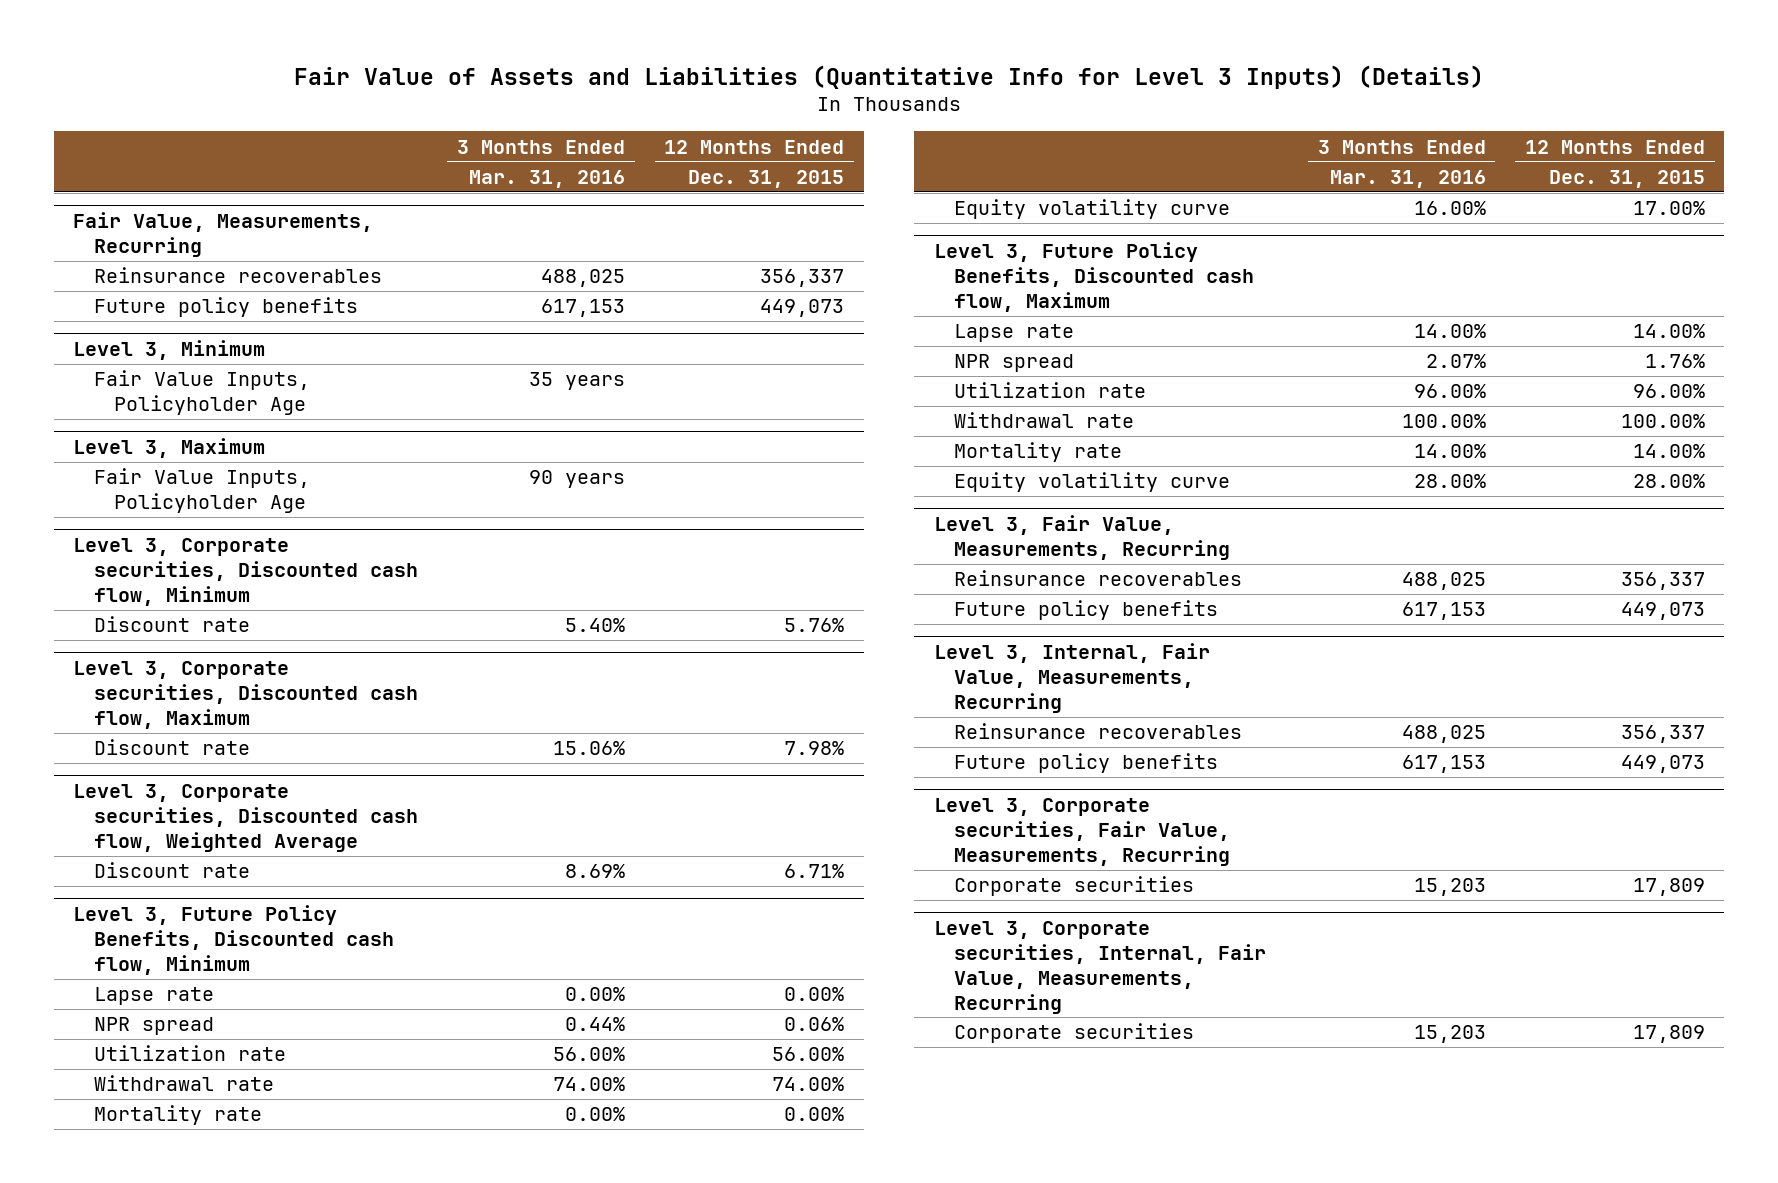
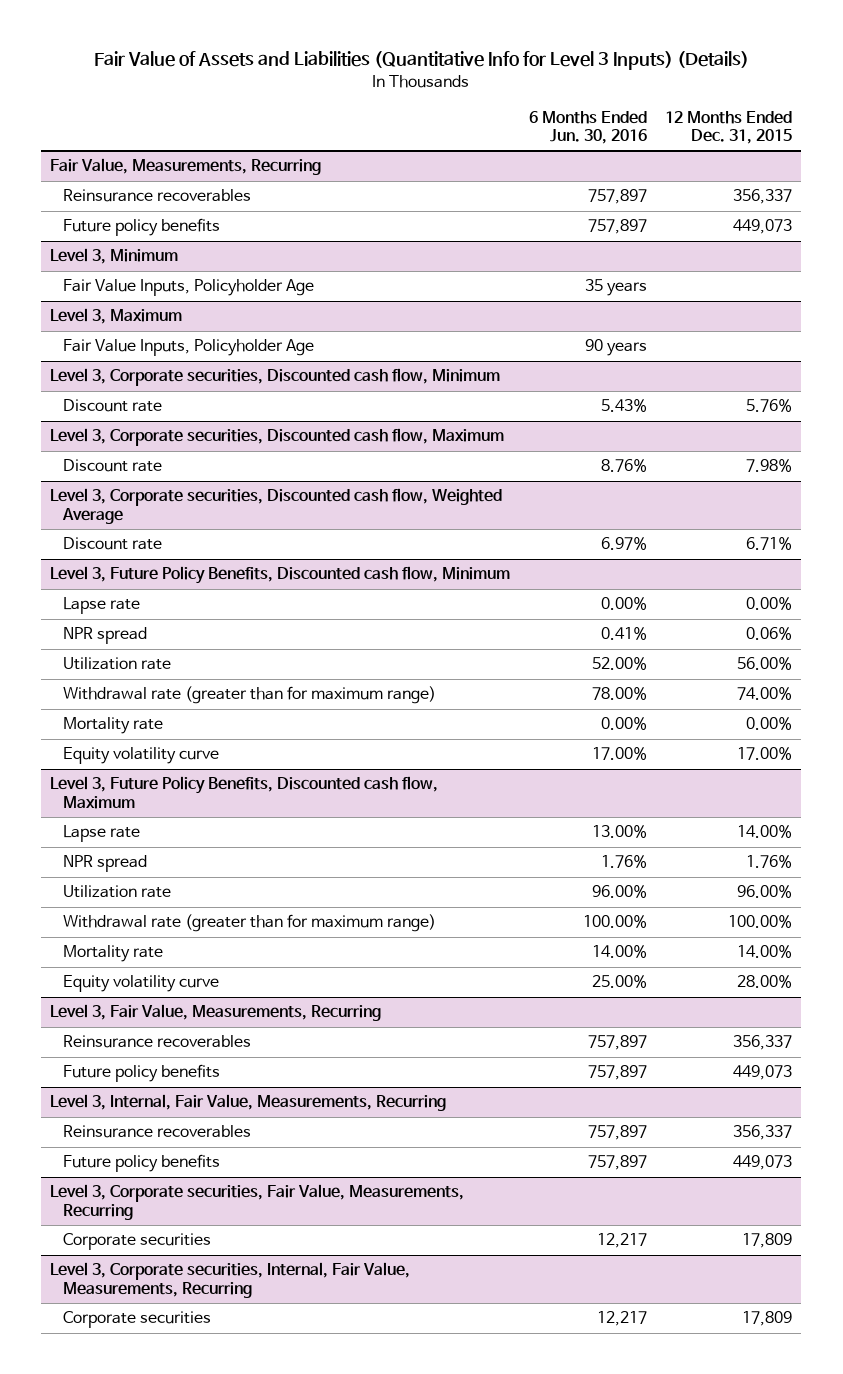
- | 3 Months Ended Mar. 31, 2016 | 12 Months Ended Dec. 31, 2015
+ | 6 Months Ended Jun. 30, 2016 | 12 Months Ended Dec. 31, 2015
@ Level 3, Future Policy Benefits, Discounted cash flow, Minimum
- Withdrawal rate | 74.00% | 74.00%
+ Withdrawal rate (greater than for maximum range) | 78.00% | 74.00%
@ Level 3, Future Policy Benefits, Discounted cash flow, Maximum
- Withdrawal rate | 100.00% | 100.00%
+ Withdrawal rate (greater than for maximum range) | 100.00% | 100.00%

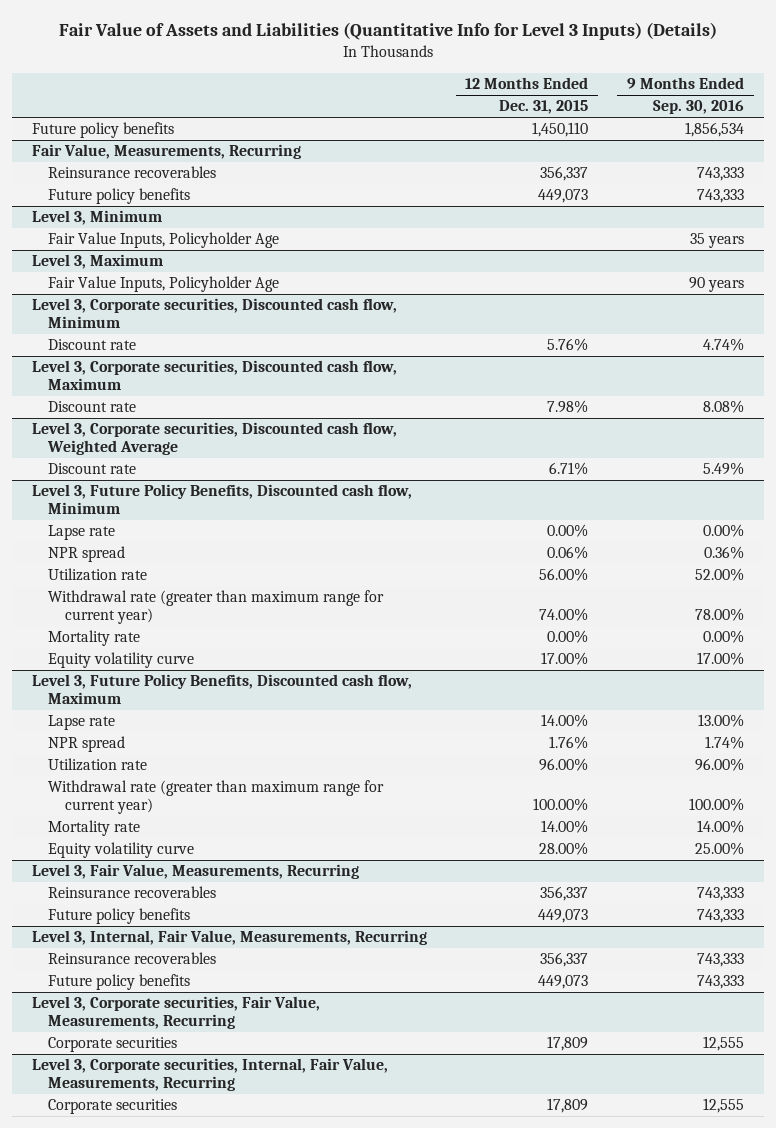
- | 6 Months Ended Jun. 30, 2016 | 12 Months Ended Dec. 31, 2015
+ | 12 Months Ended Dec. 31, 2015 | 9 Months Ended Sep. 30, 2016
+ Future policy benefits | 1,450,110 | 1,856,534
@ Level 3, Future Policy Benefits, Discounted cash flow, Minimum
- Withdrawal rate (greater than for maximum range) | 78.00% | 74.00%
+ Withdrawal rate (greater than maximum range for current year) | 74.00% | 78.00%
@ Level 3, Future Policy Benefits, Discounted cash flow, Maximum
- Withdrawal rate (greater than for maximum range) | 100.00% | 100.00%
+ Withdrawal rate (greater than maximum range for current year) | 100.00% | 100.00%

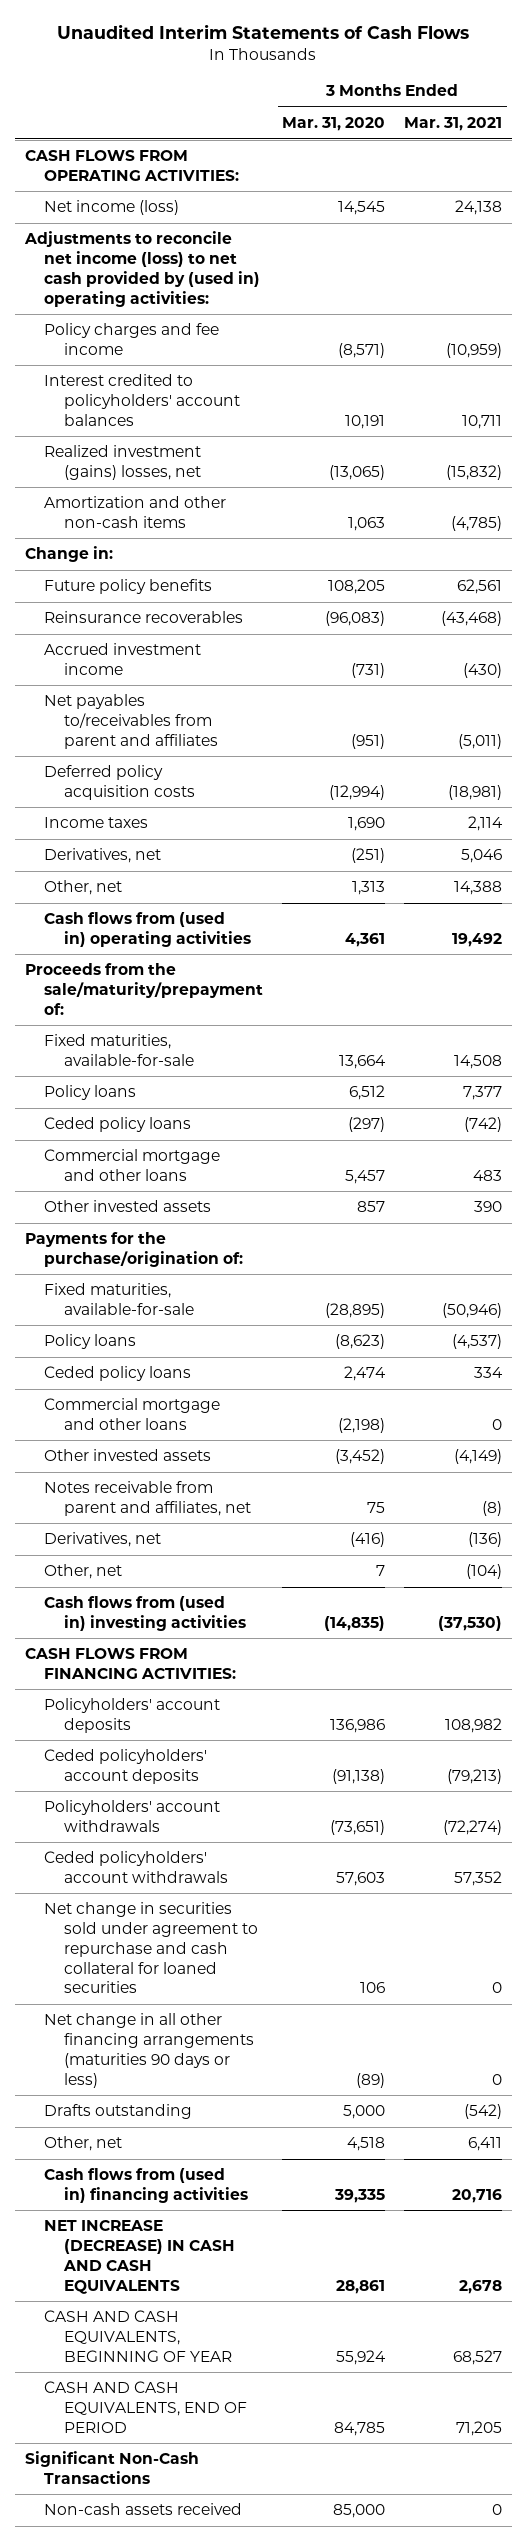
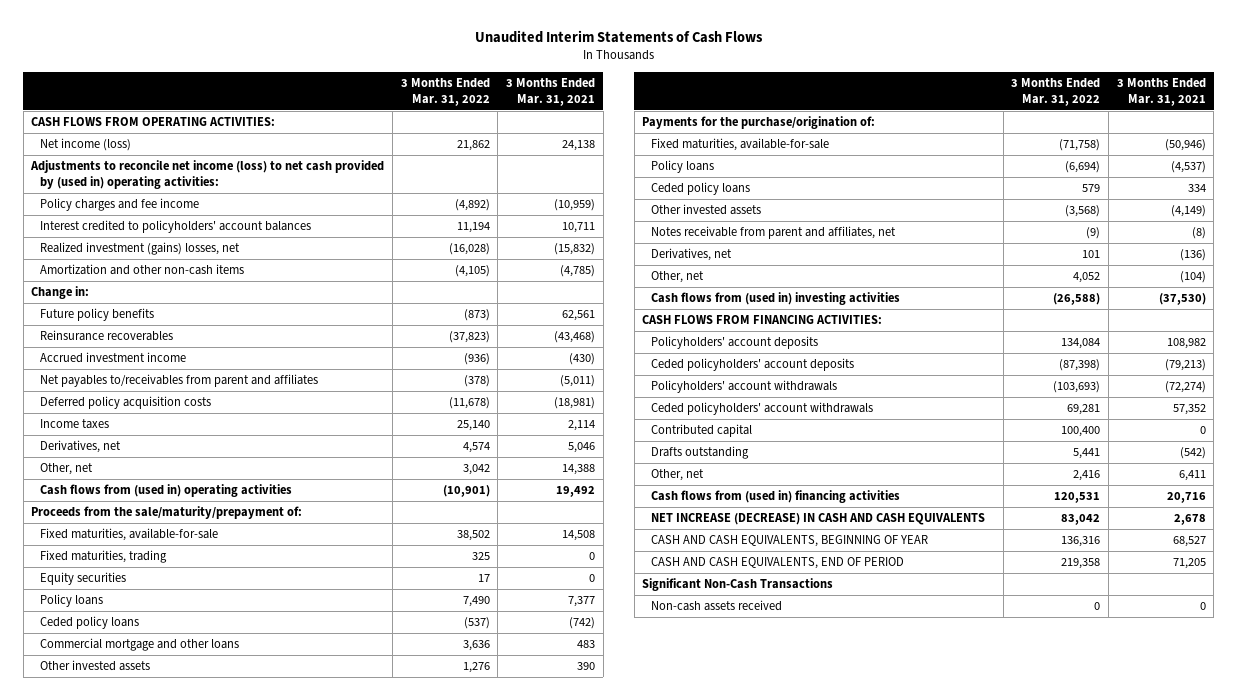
- | 3 Months Ended Mar. 31, 2020 | 3 Months Ended Mar. 31, 2021
+ | 3 Months Ended Mar. 31, 2022 | 3 Months Ended Mar. 31, 2021
+ Fixed maturities, trading | 325 | 0
+ Equity securities | 17 | 0
- Commercial mortgage and other loans | (2,198) | 0
- Net change in securities sold under agreement to repurchase and cash collateral for loaned securities | 106 | 0
- Net change in all other financing arrangements (maturities 90 days or less) | (89) | 0
+ Contributed capital | 100,400 | 0

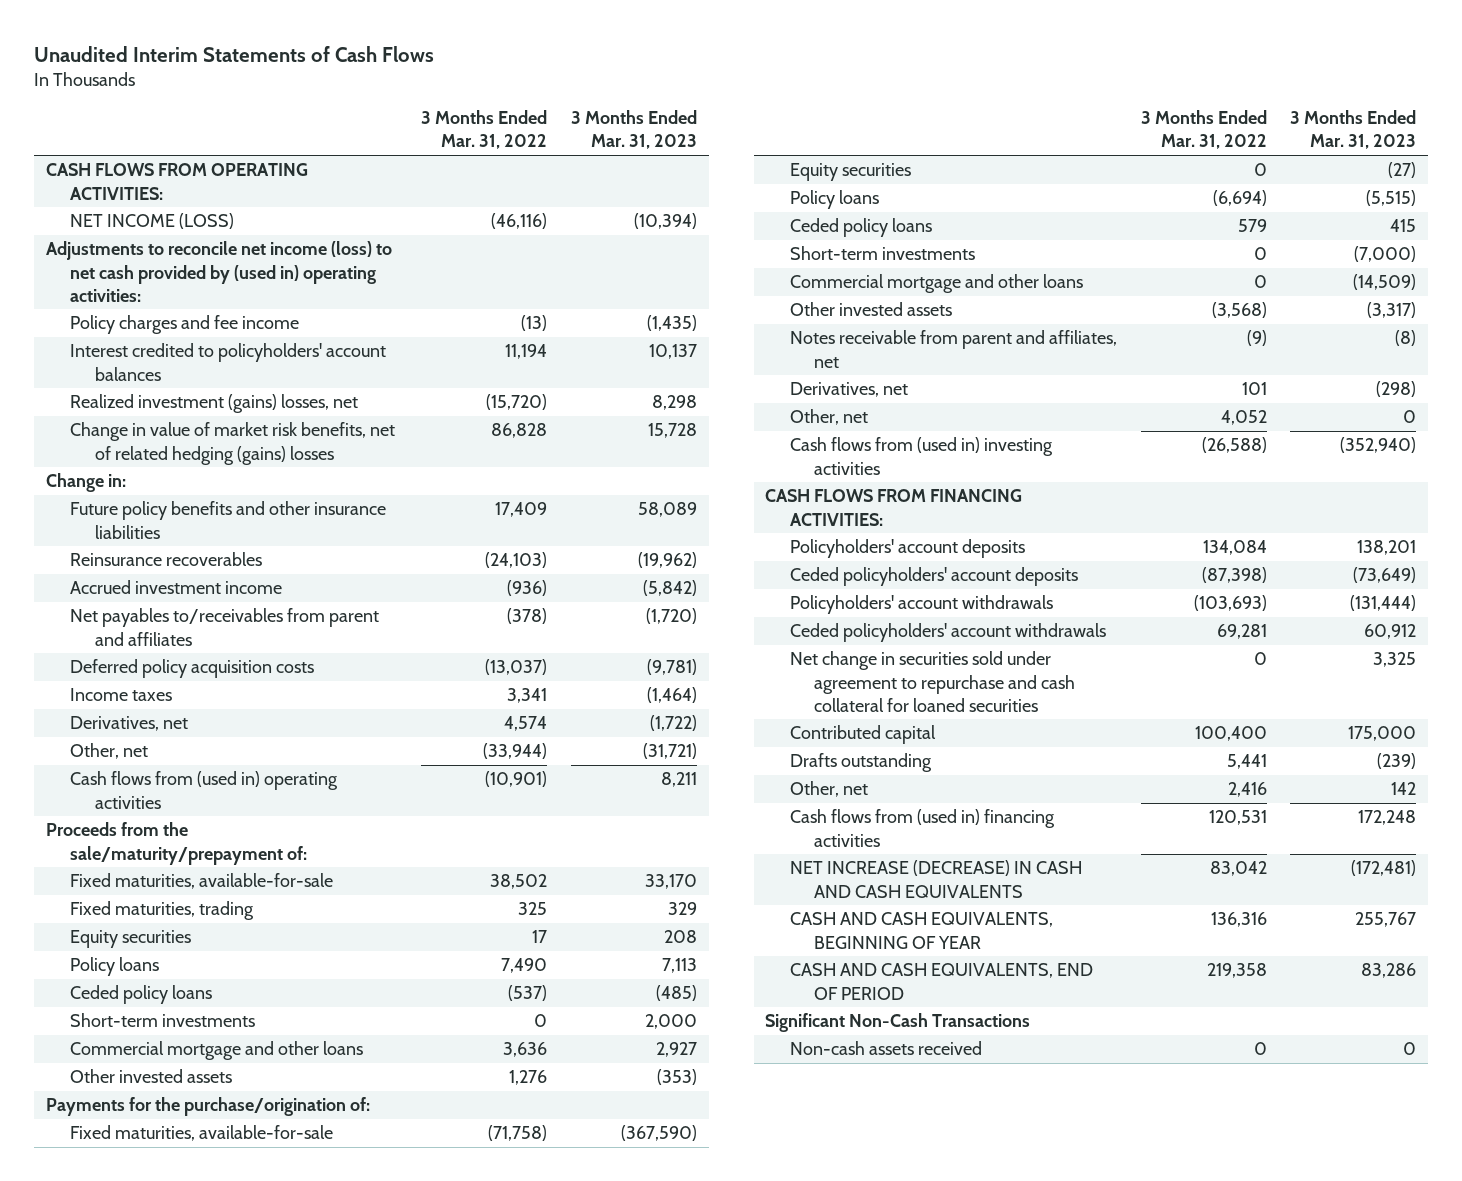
- | 3 Months Ended Mar. 31, 2022 | 3 Months Ended Mar. 31, 2021
+ | 3 Months Ended Mar. 31, 2022 | 3 Months Ended Mar. 31, 2023
- Net income (loss) | 21,862 | 24,138
+ NET INCOME (LOSS) | (46,116) | (10,394)
- Policy charges and fee income | (4,892) | (10,959)
+ Policy charges and fee income | (13) | (1,435)
- Realized investment (gains) losses, net | (16,028) | (15,832)
- Amortization and other non-cash items | (4,105) | (4,785)
+ Realized investment (gains) losses, net | (15,720) | 8,298
+ Change in value of market risk benefits, net of related hedging (gains) losses | 86,828 | 15,728
- Future policy benefits | (873) | 62,561
- Reinsurance recoverables | (37,823) | (43,468)
+ Future policy benefits and other insurance liabilities | 17,409 | 58,089
+ Reinsurance recoverables | (24,103) | (19,962)
- Deferred policy acquisition costs | (11,678) | (18,981)
- Income taxes | 25,140 | 2,114
+ Deferred policy acquisition costs | (13,037) | (9,781)
+ Income taxes | 3,341 | (1,464)
- Other, net | 3,042 | 14,388
+ Other, net | (33,944) | (31,721)
+ Short-term investments | 0 | 2,000
+ Equity securities | 0 | (27)
+ Short-term investments | 0 | (7,000)
+ Commercial mortgage and other loans | 0 | (14,509)
+ Net change in securities sold under agreement to repurchase and cash collateral for loaned securities | 0 | 3,325

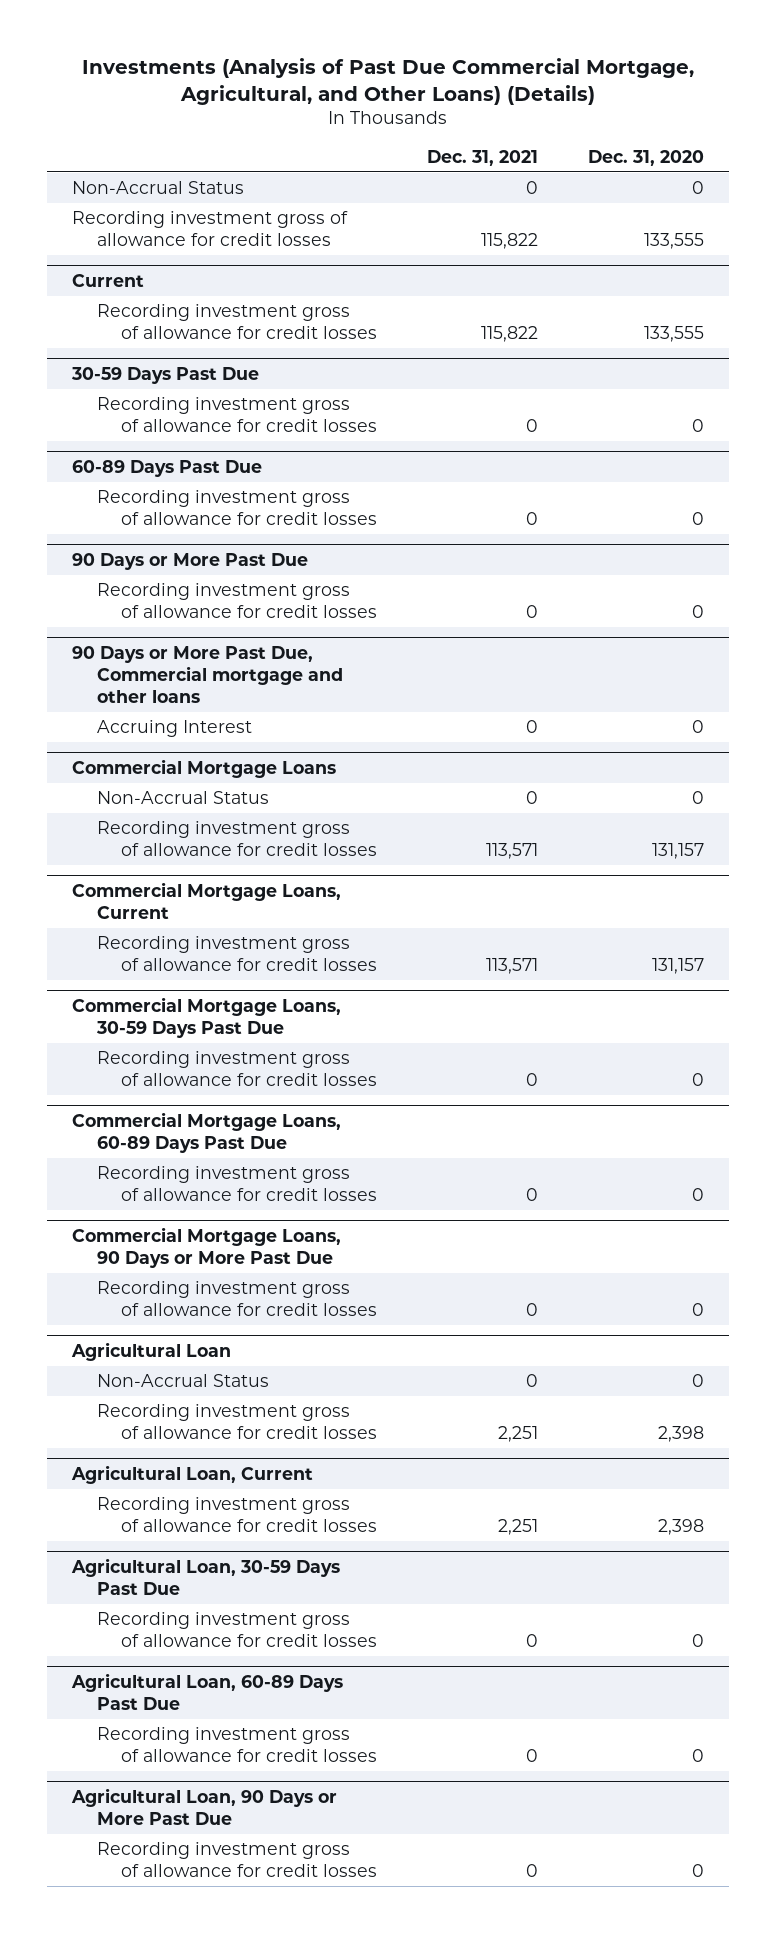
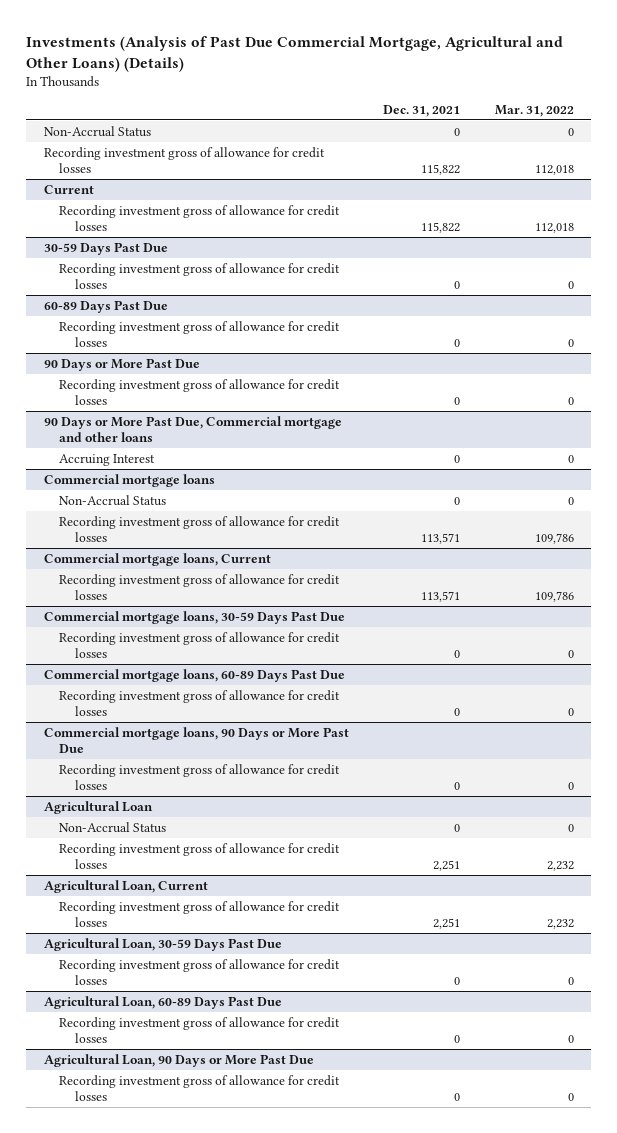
- Investments (Analysis of Past Due Commercial Mortgage, Agricultural, and Other Loans) (Details)
+ Investments (Analysis of Past Due Commercial Mortgage, Agricultural and Other Loans) (Details)
- | Dec. 31, 2021 | Dec. 31, 2020
+ | Dec. 31, 2021 | Mar. 31, 2022
- Commercial Mortgage Loans
+ Commercial mortgage loans
- Commercial Mortgage Loans, Current
+ Commercial mortgage loans, Current
- Commercial Mortgage Loans, 30-59 Days Past Due
+ Commercial mortgage loans, 30-59 Days Past Due
- Commercial Mortgage Loans, 60-89 Days Past Due
+ Commercial mortgage loans, 60-89 Days Past Due
- Commercial Mortgage Loans, 90 Days or More Past Due
+ Commercial mortgage loans, 90 Days or More Past Due

